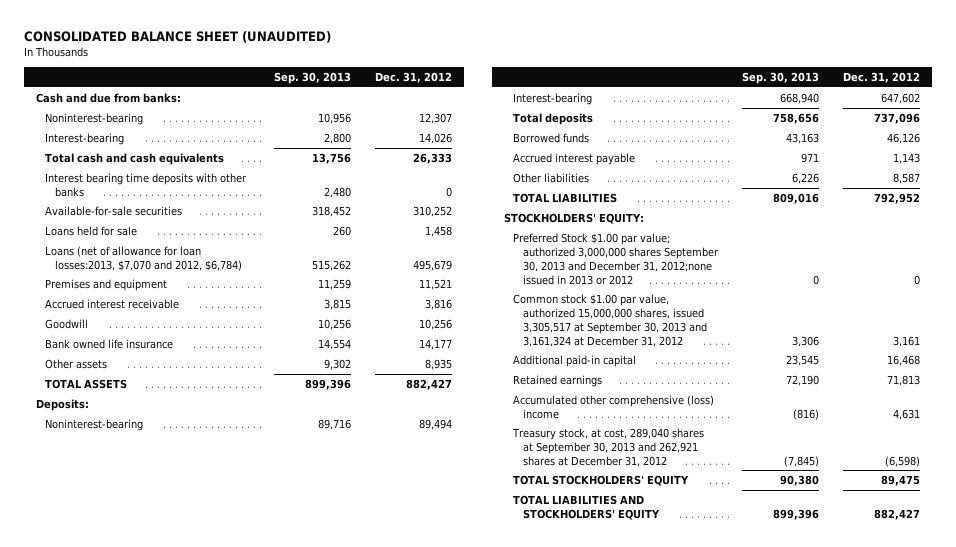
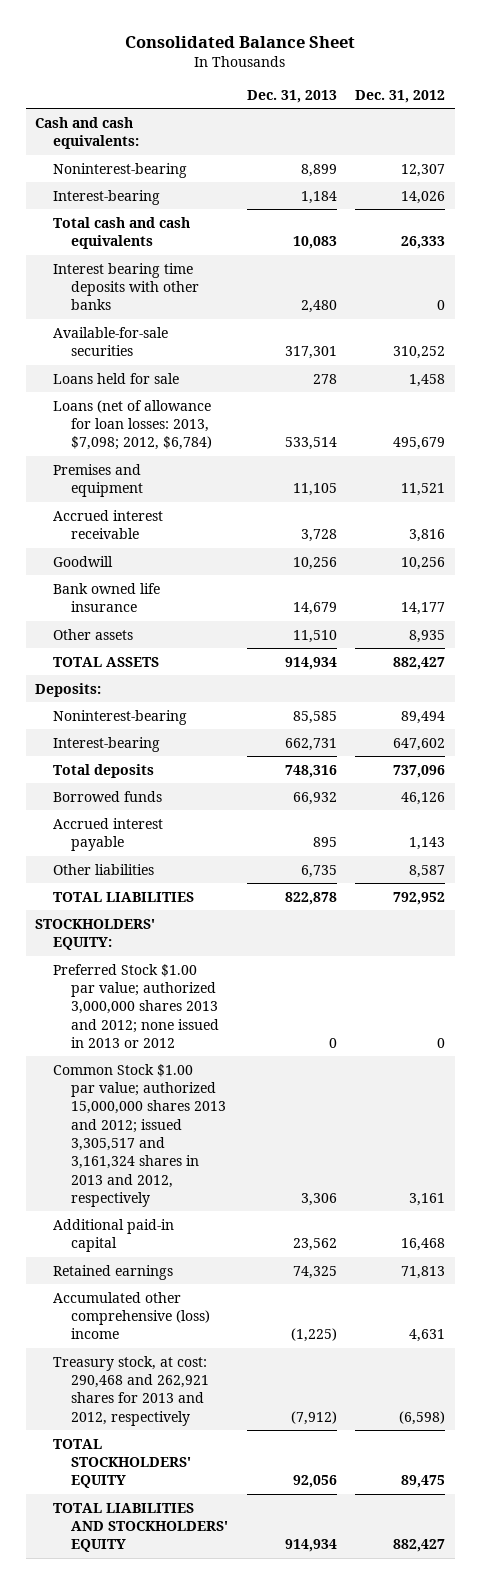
- CONSOLIDATED BALANCE SHEET (UNAUDITED)
+ Consolidated Balance Sheet
- | Sep. 30, 2013 | Dec. 31, 2012
+ | Dec. 31, 2013 | Dec. 31, 2012
- Cash and due from banks:
+ Cash and cash equivalents:
- Loans (net of allowance for loan losses:2013, $7,070 and 2012, $6,784) | 515,262 | 495,679
+ Loans (net of allowance for loan losses: 2013, $7,098; 2012, $6,784) | 533,514 | 495,679
- Preferred Stock $1.00 par value; authorized 3,000,000 shares September 30, 2013 and December 31, 2012;none issued in 2013 or 2012 | 0 | 0
- Common stock $1.00 par value, authorized 15,000,000 shares, issued 3,305,517 at September 30, 2013 and 3,161,324 at December 31, 2012 | 3,306 | 3,161
+ Preferred Stock $1.00 par value; authorized 3,000,000 shares 2013 and 2012; none issued in 2013 or 2012 | 0 | 0
+ Common Stock $1.00 par value; authorized 15,000,000 shares 2013 and 2012; issued 3,305,517 and 3,161,324 shares in 2013 and 2012, respectively | 3,306 | 3,161
- Treasury stock, at cost, 289,040 shares at September 30, 2013 and 262,921 shares at December 31, 2012 | (7,845) | (6,598)
+ Treasury stock, at cost: 290,468 and 262,921 shares for 2013 and 2012, respectively | (7,912) | (6,598)

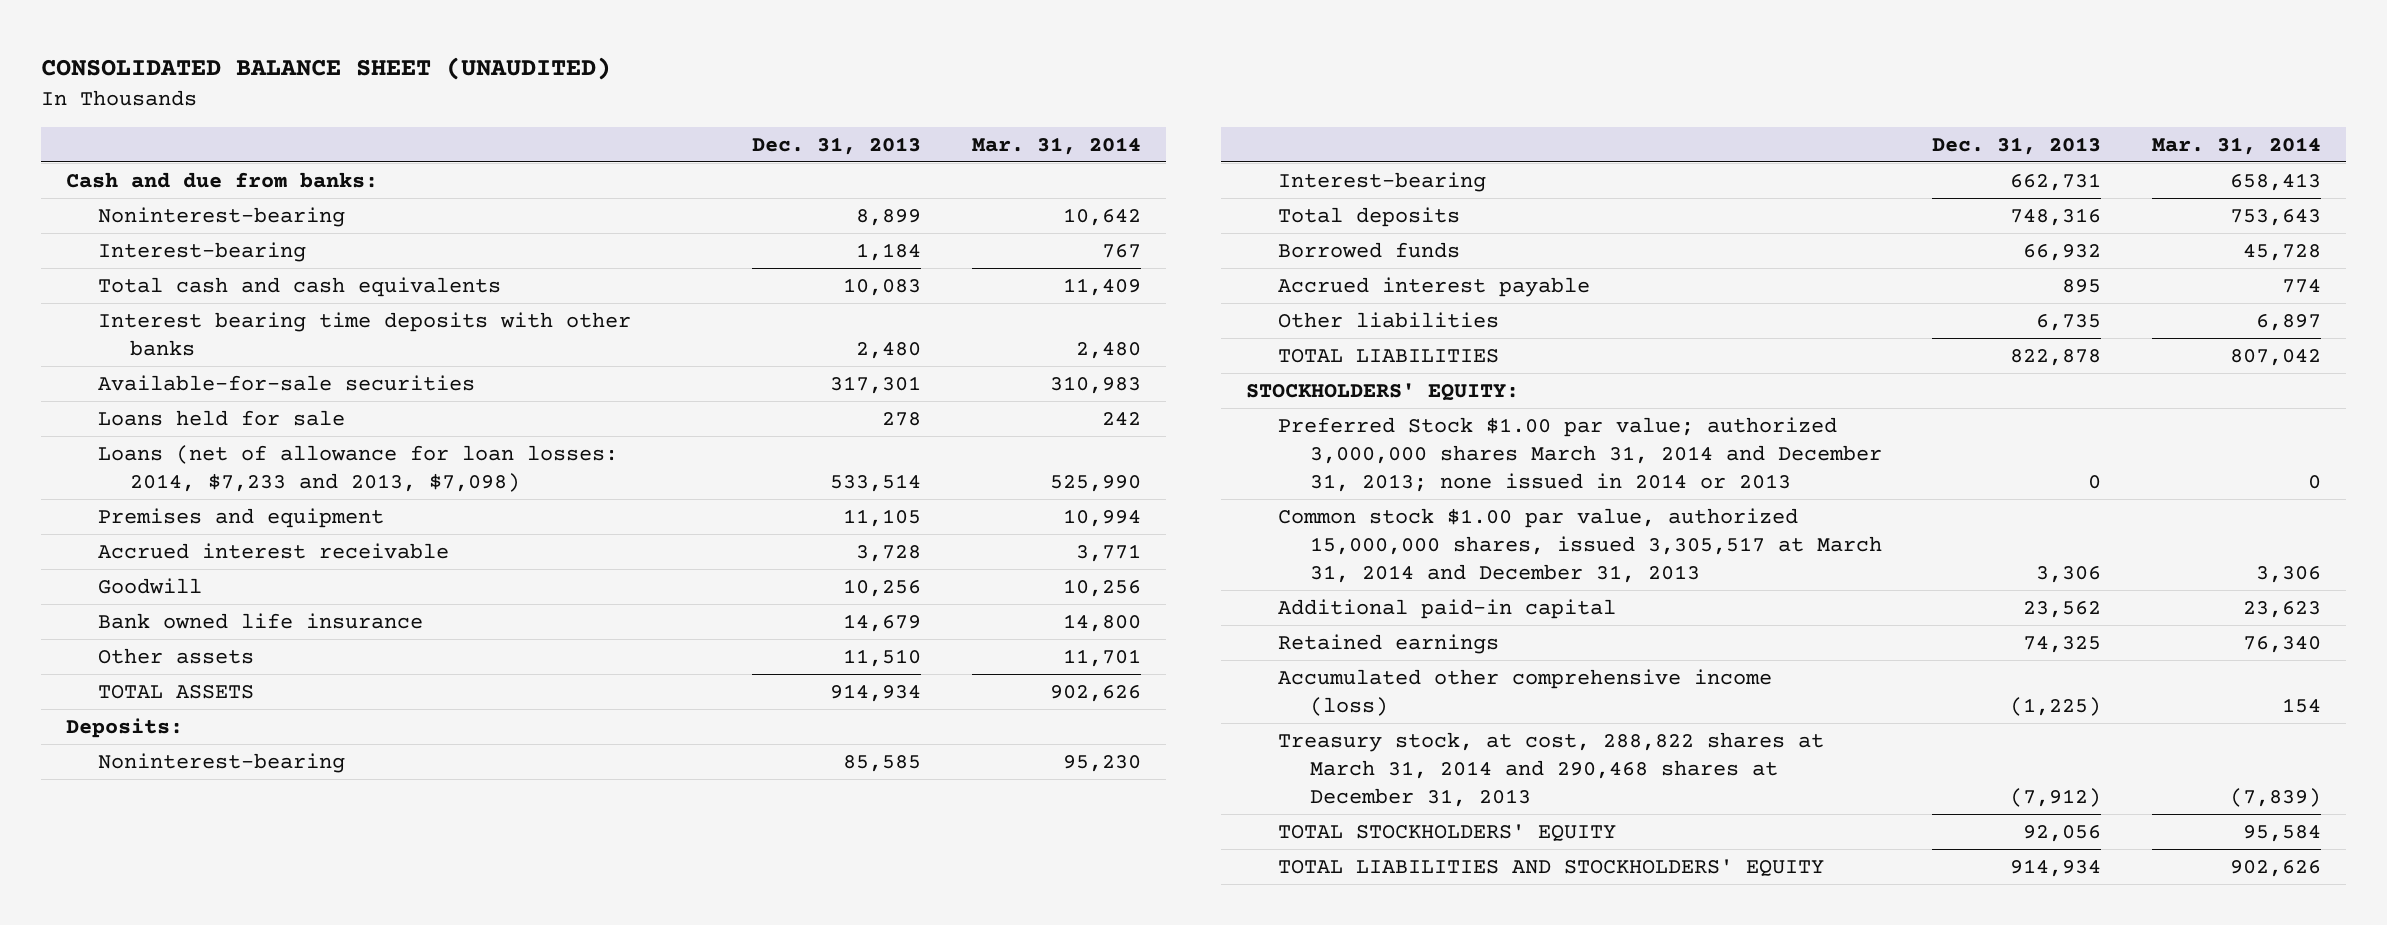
- Consolidated Balance Sheet
+ CONSOLIDATED BALANCE SHEET (UNAUDITED)
- | Dec. 31, 2013 | Dec. 31, 2012
+ | Dec. 31, 2013 | Mar. 31, 2014
- Cash and cash equivalents:
+ Cash and due from banks:
- Loans (net of allowance for loan losses: 2013, $7,098; 2012, $6,784) | 533,514 | 495,679
+ Loans (net of allowance for loan losses: 2014, $7,233 and 2013, $7,098) | 533,514 | 525,990
- Preferred Stock $1.00 par value; authorized 3,000,000 shares 2013 and 2012; none issued in 2013 or 2012 | 0 | 0
- Common Stock $1.00 par value; authorized 15,000,000 shares 2013 and 2012; issued 3,305,517 and 3,161,324 shares in 2013 and 2012, respectively | 3,306 | 3,161
+ Preferred Stock $1.00 par value; authorized 3,000,000 shares March 31, 2014 and December 31, 2013; none issued in 2014 or 2013 | 0 | 0
+ Common stock $1.00 par value, authorized 15,000,000 shares, issued 3,305,517 at March 31, 2014 and December 31, 2013 | 3,306 | 3,306
- Accumulated other comprehensive (loss) income | (1,225) | 4,631
- Treasury stock, at cost: 290,468 and 262,921 shares for 2013 and 2012, respectively | (7,912) | (6,598)
+ Accumulated other comprehensive income (loss) | (1,225) | 154
+ Treasury stock, at cost, 288,822 shares at March 31, 2014 and 290,468 shares at December 31, 2013 | (7,912) | (7,839)

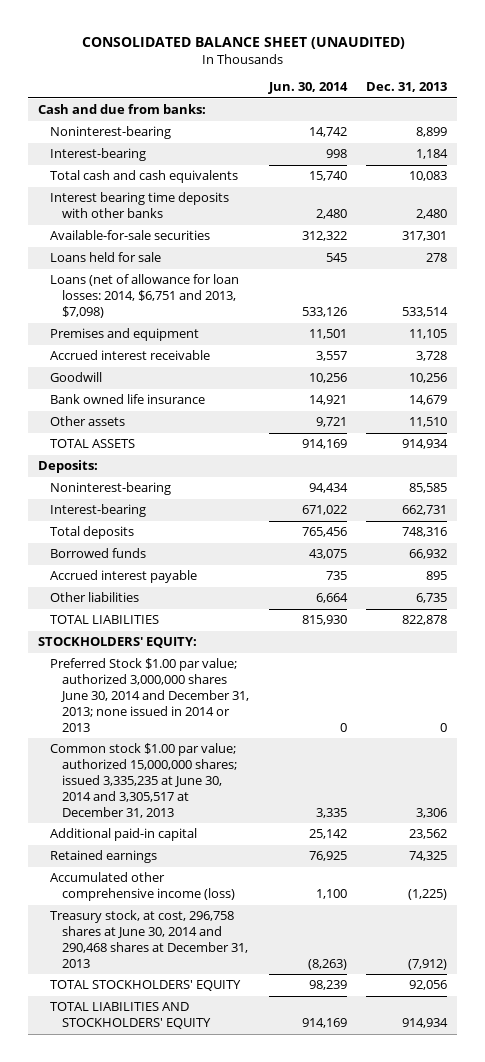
- | Dec. 31, 2013 | Mar. 31, 2014
+ | Jun. 30, 2014 | Dec. 31, 2013
- Loans (net of allowance for loan losses: 2014, $7,233 and 2013, $7,098) | 533,514 | 525,990
+ Loans (net of allowance for loan losses: 2014, $6,751 and 2013, $7,098) | 533,126 | 533,514
- Preferred Stock $1.00 par value; authorized 3,000,000 shares March 31, 2014 and December 31, 2013; none issued in 2014 or 2013 | 0 | 0
- Common stock $1.00 par value, authorized 15,000,000 shares, issued 3,305,517 at March 31, 2014 and December 31, 2013 | 3,306 | 3,306
+ Preferred Stock $1.00 par value; authorized 3,000,000 shares June 30, 2014 and December 31, 2013; none issued in 2014 or 2013 | 0 | 0
+ Common stock $1.00 par value; authorized 15,000,000 shares; issued 3,335,235 at June 30, 2014 and 3,305,517 at December 31, 2013 | 3,335 | 3,306
- Treasury stock, at cost, 288,822 shares at March 31, 2014 and 290,468 shares at December 31, 2013 | (7,912) | (7,839)
+ Treasury stock, at cost, 296,758 shares at June 30, 2014 and 290,468 shares at December 31, 2013 | (8,263) | (7,912)

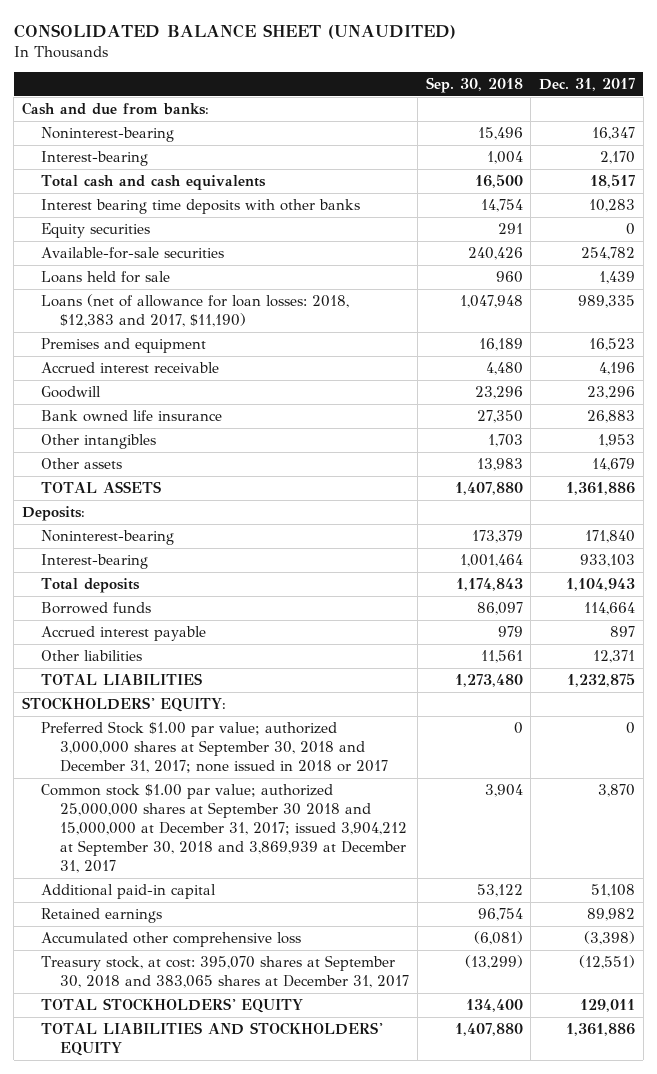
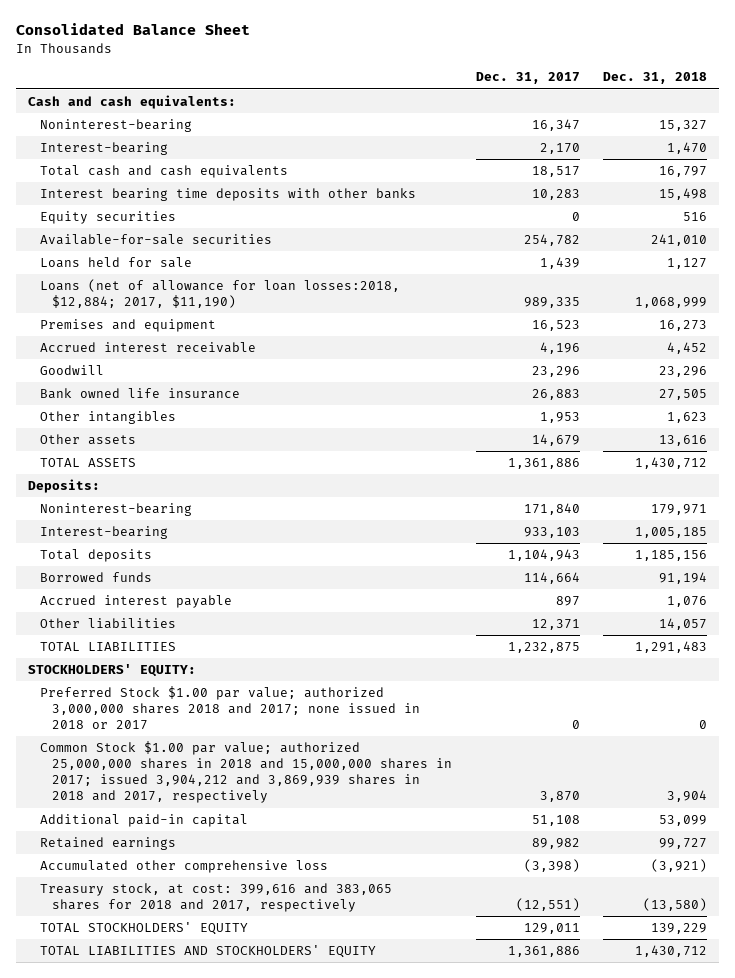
- CONSOLIDATED BALANCE SHEET (UNAUDITED)
+ Consolidated Balance Sheet
- | Sep. 30, 2018 | Dec. 31, 2017
+ | Dec. 31, 2017 | Dec. 31, 2018
- Cash and due from banks:
+ Cash and cash equivalents:
- Loans (net of allowance for loan losses: 2018, $12,383 and 2017, $11,190) | 1,047,948 | 989,335
+ Loans (net of allowance for loan losses:2018, $12,884; 2017, $11,190) | 989,335 | 1,068,999
- Preferred Stock $1.00 par value; authorized 3,000,000 shares at September 30, 2018 and December 31, 2017; none issued in 2018 or 2017 | 0 | 0
- Common stock $1.00 par value; authorized 25,000,000 shares at September 30 2018 and 15,000,000 at December 31, 2017; issued 3,904,212 at September 30, 2018 and 3,869,939 at December 31, 2017 | 3,904 | 3,870
+ Preferred Stock $1.00 par value; authorized 3,000,000 shares 2018 and 2017; none issued in 2018 or 2017 | 0 | 0
+ Common Stock $1.00 par value; authorized 25,000,000 shares in 2018 and 15,000,000 shares in 2017; issued 3,904,212 and 3,869,939 shares in 2018 and 2017, respectively | 3,870 | 3,904
- Treasury stock, at cost: 395,070 shares at September 30, 2018 and 383,065 shares at December 31, 2017 | (13,299) | (12,551)
+ Treasury stock, at cost: 399,616 and 383,065 shares for 2018 and 2017, respectively | (12,551) | (13,580)

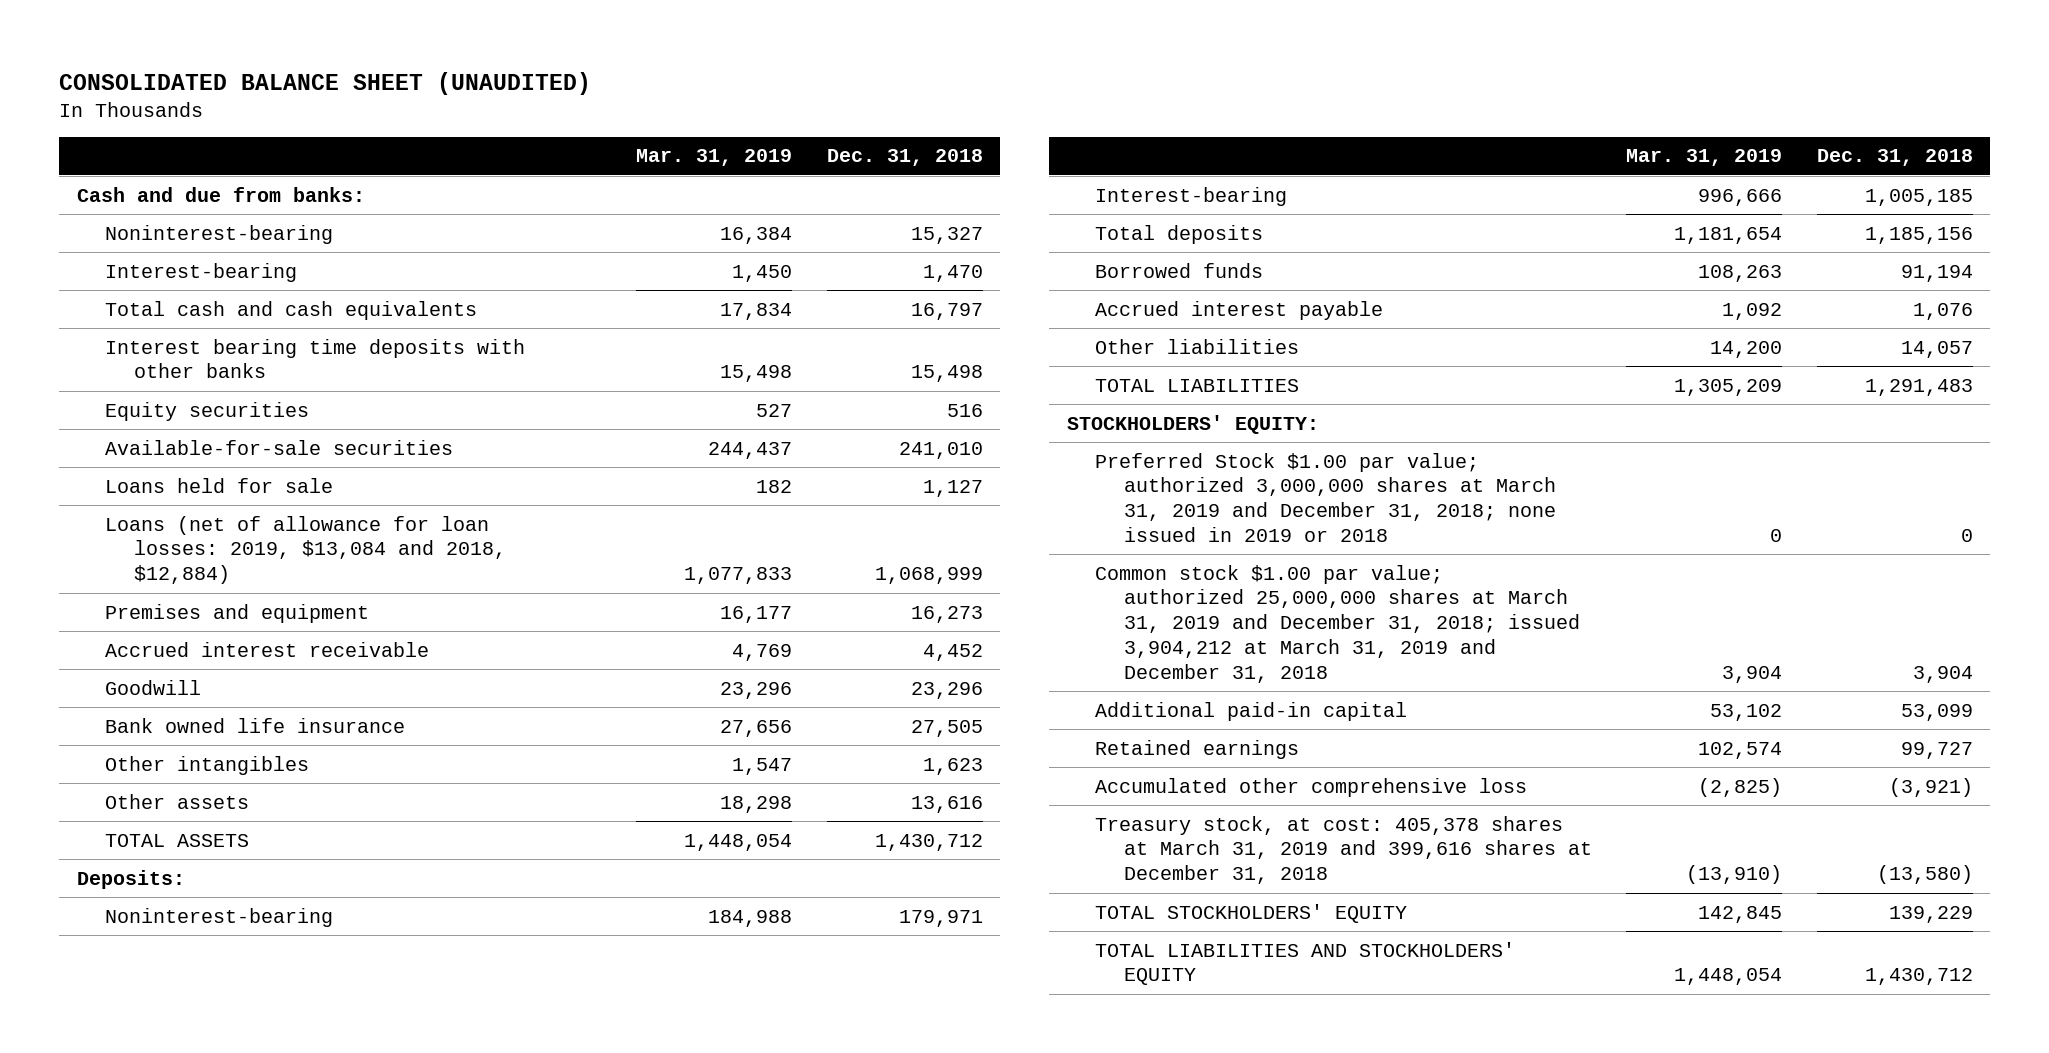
- Consolidated Balance Sheet
+ CONSOLIDATED BALANCE SHEET (UNAUDITED)
- | Dec. 31, 2017 | Dec. 31, 2018
+ | Mar. 31, 2019 | Dec. 31, 2018
- Cash and cash equivalents:
+ Cash and due from banks:
- Loans (net of allowance for loan losses:2018, $12,884; 2017, $11,190) | 989,335 | 1,068,999
+ Loans (net of allowance for loan losses: 2019, $13,084 and 2018, $12,884) | 1,077,833 | 1,068,999
- Preferred Stock $1.00 par value; authorized 3,000,000 shares 2018 and 2017; none issued in 2018 or 2017 | 0 | 0
- Common Stock $1.00 par value; authorized 25,000,000 shares in 2018 and 15,000,000 shares in 2017; issued 3,904,212 and 3,869,939 shares in 2018 and 2017, respectively | 3,870 | 3,904
+ Preferred Stock $1.00 par value; authorized 3,000,000 shares at March 31, 2019 and December 31, 2018; none issued in 2019 or 2018 | 0 | 0
+ Common stock $1.00 par value; authorized 25,000,000 shares at March 31, 2019 and December 31, 2018; issued 3,904,212 at March 31, 2019 and December 31, 2018 | 3,904 | 3,904
- Treasury stock, at cost: 399,616 and 383,065 shares for 2018 and 2017, respectively | (12,551) | (13,580)
+ Treasury stock, at cost: 405,378 shares at March 31, 2019 and 399,616 shares at December 31, 2018 | (13,910) | (13,580)

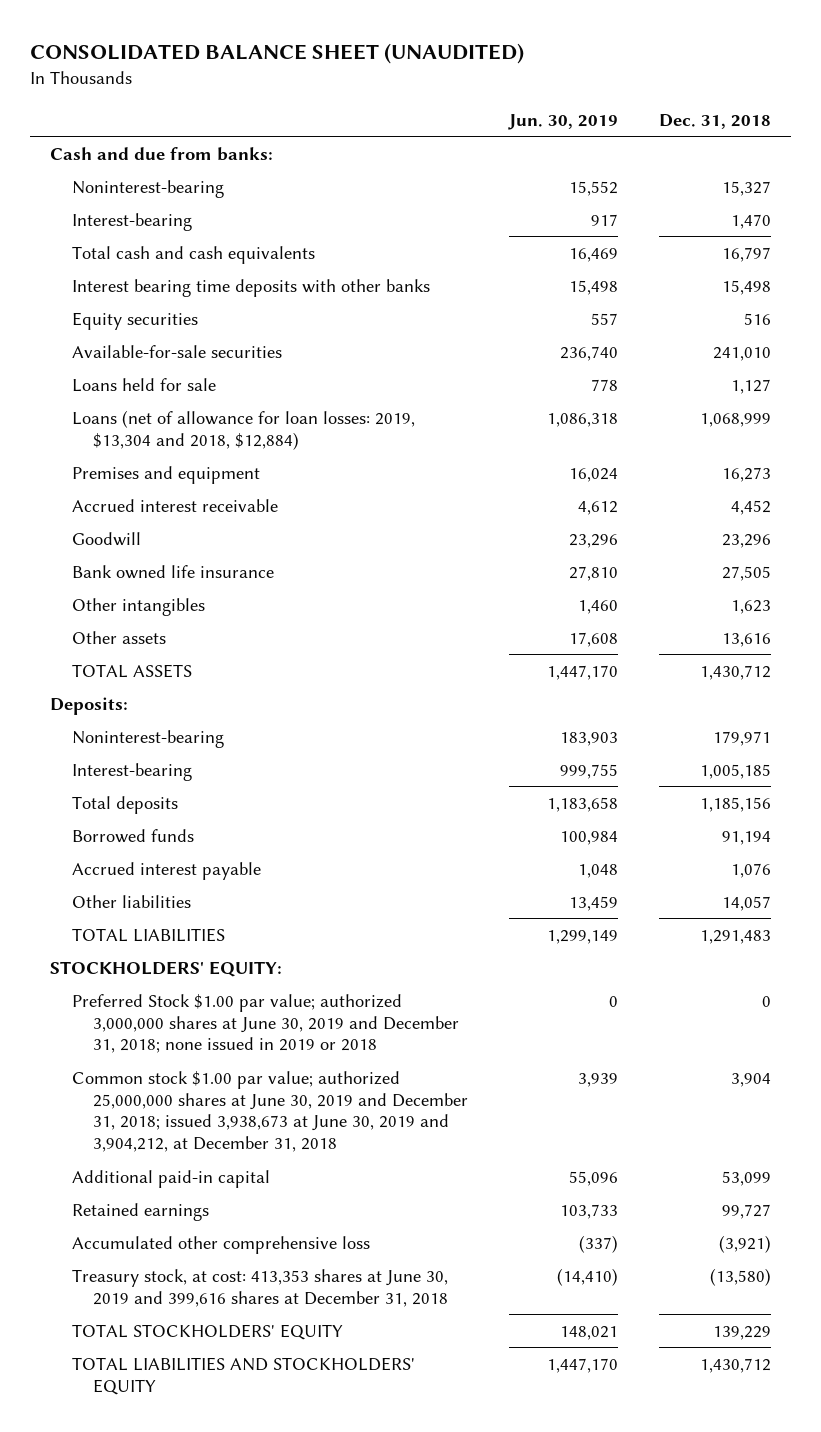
- | Mar. 31, 2019 | Dec. 31, 2018
+ | Jun. 30, 2019 | Dec. 31, 2018
- Loans (net of allowance for loan losses: 2019, $13,084 and 2018, $12,884) | 1,077,833 | 1,068,999
+ Loans (net of allowance for loan losses: 2019, $13,304 and 2018, $12,884) | 1,086,318 | 1,068,999
- Preferred Stock $1.00 par value; authorized 3,000,000 shares at March 31, 2019 and December 31, 2018; none issued in 2019 or 2018 | 0 | 0
- Common stock $1.00 par value; authorized 25,000,000 shares at March 31, 2019 and December 31, 2018; issued 3,904,212 at March 31, 2019 and December 31, 2018 | 3,904 | 3,904
+ Preferred Stock $1.00 par value; authorized 3,000,000 shares at June 30, 2019 and December 31, 2018; none issued in 2019 or 2018 | 0 | 0
+ Common stock $1.00 par value; authorized 25,000,000 shares at June 30, 2019 and December 31, 2018; issued 3,938,673 at June 30, 2019 and 3,904,212, at December 31, 2018 | 3,939 | 3,904
- Treasury stock, at cost: 405,378 shares at March 31, 2019 and 399,616 shares at December 31, 2018 | (13,910) | (13,580)
+ Treasury stock, at cost: 413,353 shares at June 30, 2019 and 399,616 shares at December 31, 2018 | (14,410) | (13,580)

